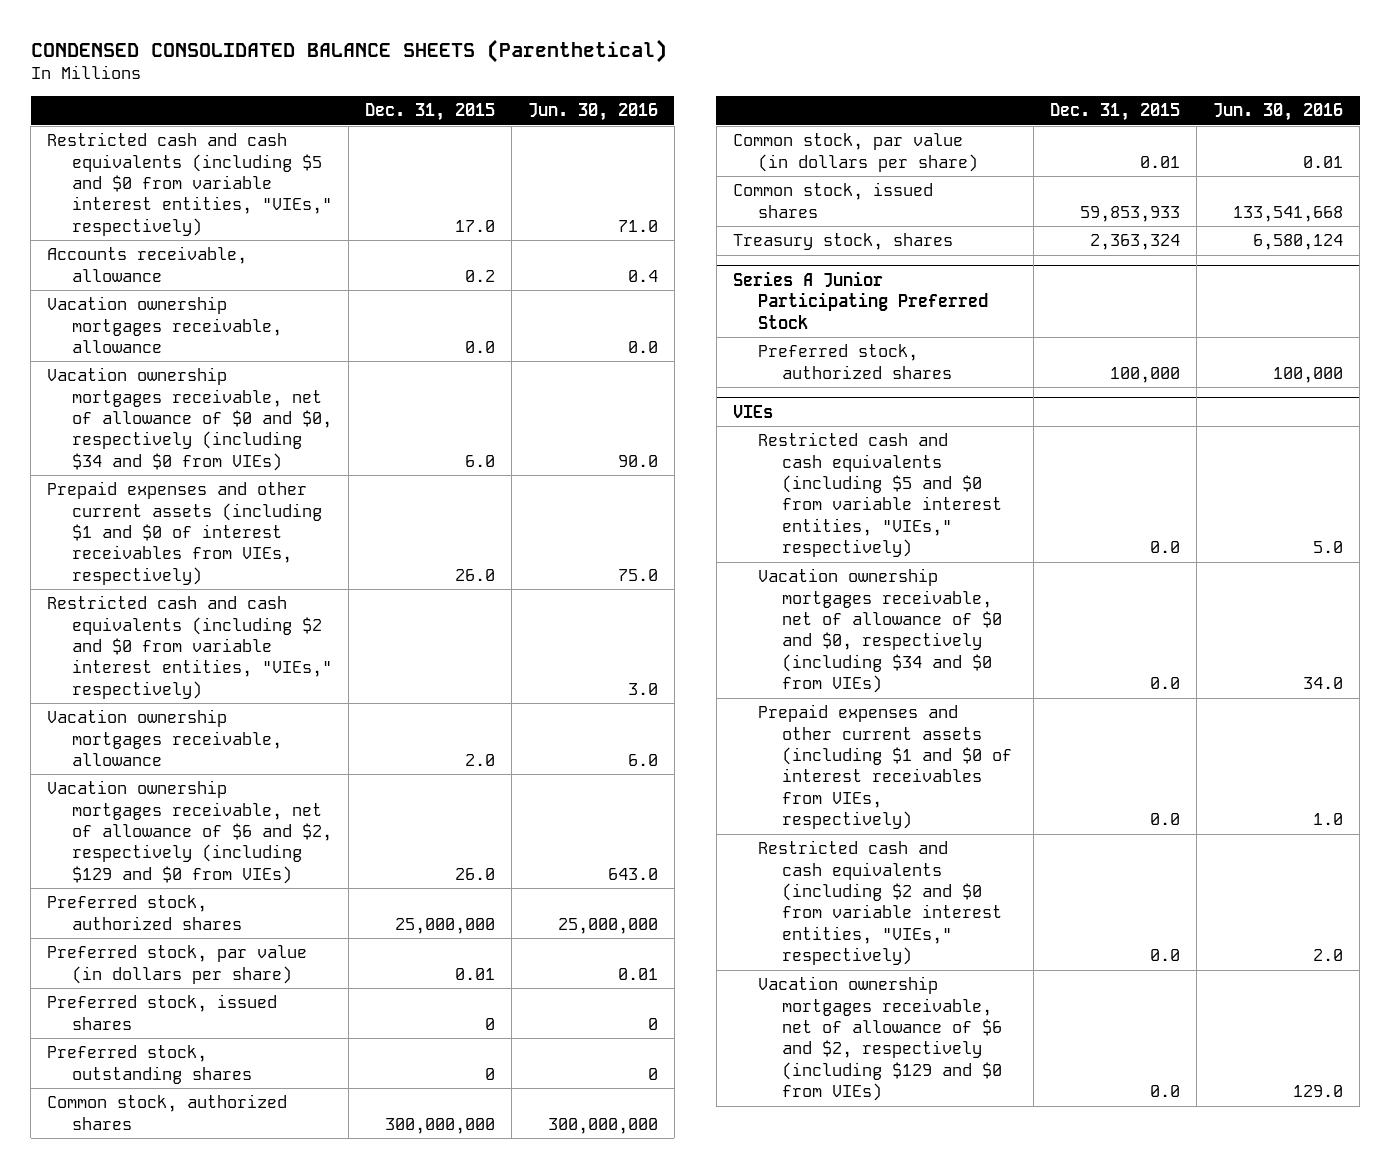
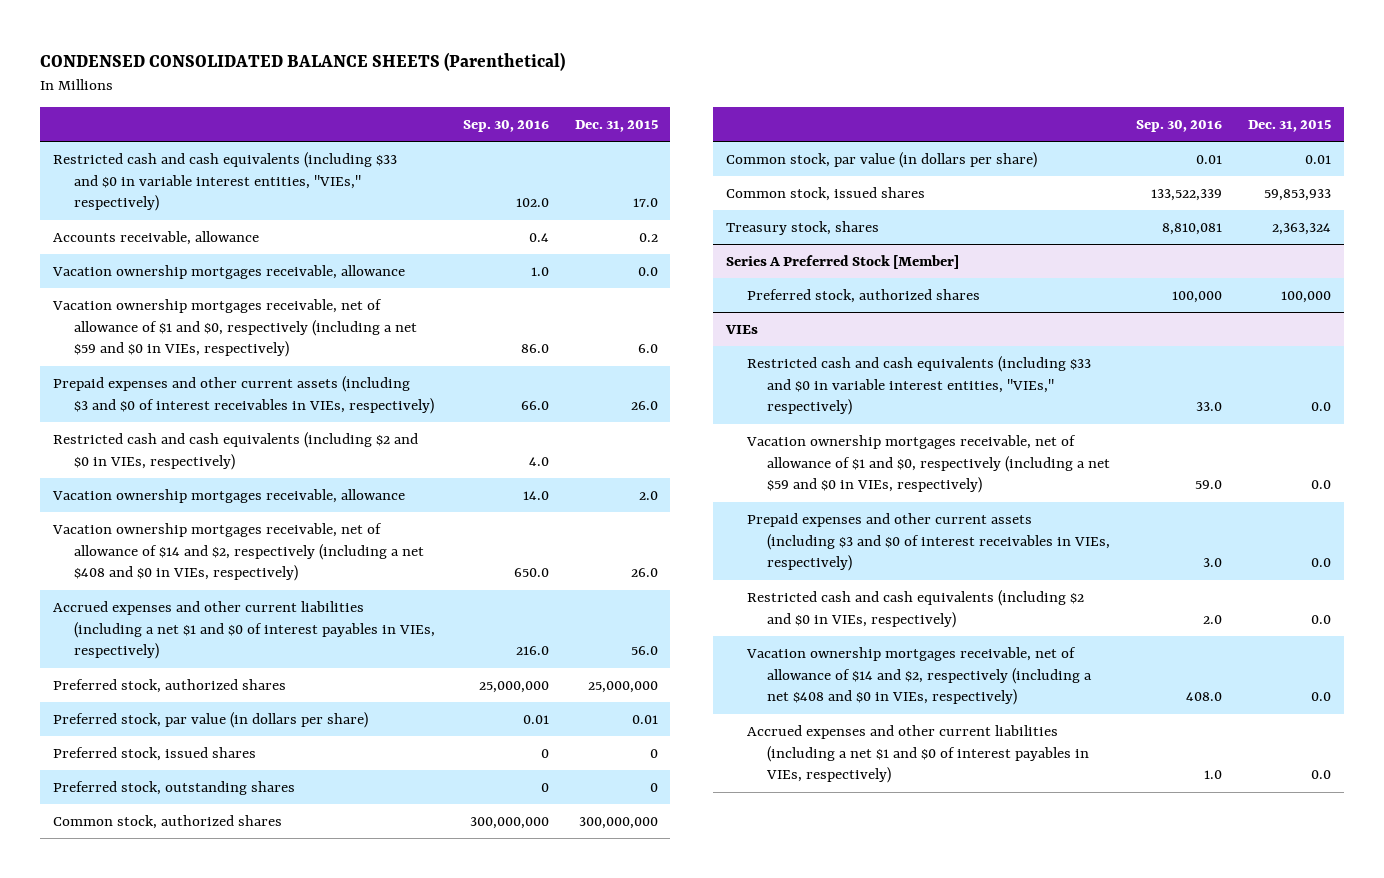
- | Dec. 31, 2015 | Jun. 30, 2016
+ | Sep. 30, 2016 | Dec. 31, 2015
- Restricted cash and cash equivalents (including $5 and $0 from variable interest entities, "VIEs," respectively) | 17.0 | 71.0
+ Restricted cash and cash equivalents (including $33 and $0 in variable interest entities, "VIEs," respectively) | 102.0 | 17.0
- Vacation ownership mortgages receivable, net of allowance of $0 and $0, respectively (including $34 and $0 from VIEs) | 6.0 | 90.0
- Prepaid expenses and other current assets (including $1 and $0 of interest receivables from VIEs, respectively) | 26.0 | 75.0
- Restricted cash and cash equivalents (including $2 and $0 from variable interest entities, "VIEs," respectively) | | 3.0
+ Vacation ownership mortgages receivable, net of allowance of $1 and $0, respectively (including a net $59 and $0 in VIEs, respectively) | 86.0 | 6.0
+ Prepaid expenses and other current assets (including $3 and $0 of interest receivables in VIEs, respectively) | 66.0 | 26.0
+ Restricted cash and cash equivalents (including $2 and $0 in VIEs, respectively) | 4.0 |
- Vacation ownership mortgages receivable, net of allowance of $6 and $2, respectively (including $129 and $0 from VIEs) | 26.0 | 643.0
+ Vacation ownership mortgages receivable, net of allowance of $14 and $2, respectively (including a net $408 and $0 in VIEs, respectively) | 650.0 | 26.0
+ Accrued expenses and other current liabilities (including a net $1 and $0 of interest payables in VIEs, respectively) | 216.0 | 56.0
- Series A Junior Participating Preferred Stock
+ Series A Preferred Stock [Member]
@ VIEs
- Restricted cash and cash equivalents (including $5 and $0 from variable interest entities, "VIEs," respectively) | 0.0 | 5.0
- Vacation ownership mortgages receivable, net of allowance of $0 and $0, respectively (including $34 and $0 from VIEs) | 0.0 | 34.0
- Prepaid expenses and other current assets (including $1 and $0 of interest receivables from VIEs, respectively) | 0.0 | 1.0
- Restricted cash and cash equivalents (including $2 and $0 from variable interest entities, "VIEs," respectively) | 0.0 | 2.0
- Vacation ownership mortgages receivable, net of allowance of $6 and $2, respectively (including $129 and $0 from VIEs) | 0.0 | 129.0
+ Restricted cash and cash equivalents (including $33 and $0 in variable interest entities, "VIEs," respectively) | 33.0 | 0.0
+ Vacation ownership mortgages receivable, net of allowance of $1 and $0, respectively (including a net $59 and $0 in VIEs, respectively) | 59.0 | 0.0
+ Prepaid expenses and other current assets (including $3 and $0 of interest receivables in VIEs, respectively) | 3.0 | 0.0
+ Restricted cash and cash equivalents (including $2 and $0 in VIEs, respectively) | 2.0 | 0.0
+ Vacation ownership mortgages receivable, net of allowance of $14 and $2, respectively (including a net $408 and $0 in VIEs, respectively) | 408.0 | 0.0
+ Accrued expenses and other current liabilities (including a net $1 and $0 of interest payables in VIEs, respectively) | 1.0 | 0.0

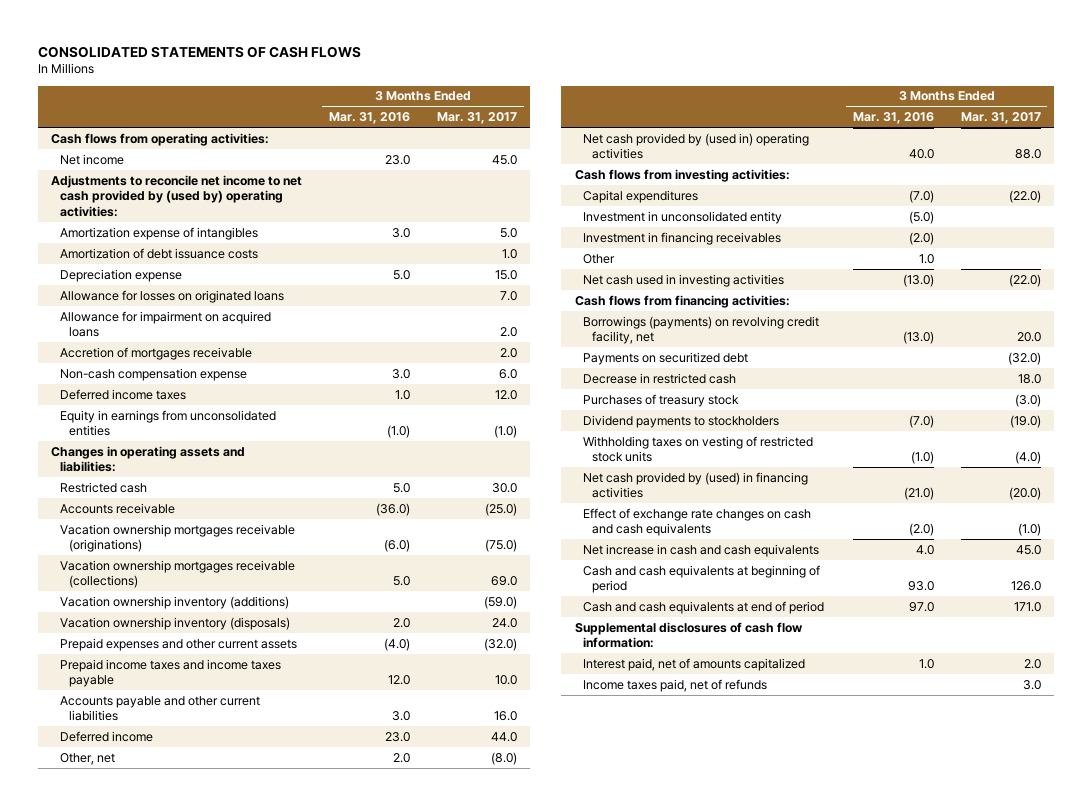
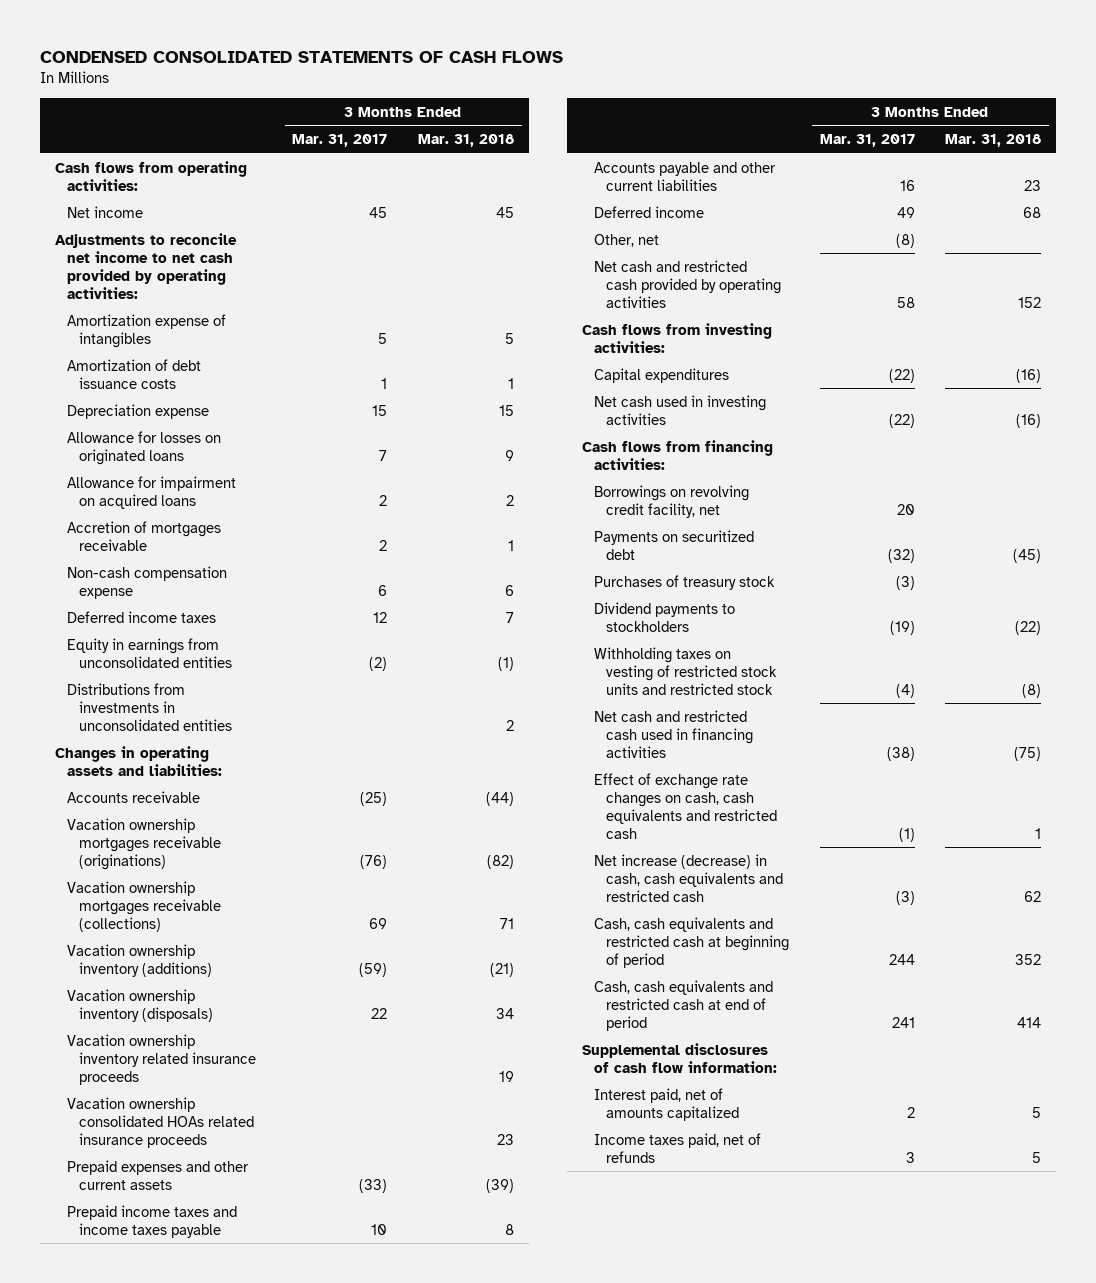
- CONSOLIDATED STATEMENTS OF CASH FLOWS
+ CONDENSED CONSOLIDATED STATEMENTS OF CASH FLOWS
- | 3 Months Ended Mar. 31, 2016 | 3 Months Ended Mar. 31, 2017
+ | 3 Months Ended Mar. 31, 2017 | 3 Months Ended Mar. 31, 2018
- Net income | 23.0 | 45.0
- Adjustments to reconcile net income to net cash provided by (used by) operating activities:
- Amortization expense of intangibles | 3.0 | 5.0
- Amortization of debt issuance costs | | 1.0
- Depreciation expense | 5.0 | 15.0
- Allowance for losses on originated loans | | 7.0
- Allowance for impairment on acquired loans | | 2.0
- Accretion of mortgages receivable | | 2.0
- Non-cash compensation expense | 3.0 | 6.0
- Deferred income taxes | 1.0 | 12.0
- Equity in earnings from unconsolidated entities | (1.0) | (1.0)
+ Net income | 45 | 45
+ Adjustments to reconcile net income to net cash provided by operating activities:
+ Amortization expense of intangibles | 5 | 5
+ Amortization of debt issuance costs | 1 | 1
+ Depreciation expense | 15 | 15
+ Allowance for losses on originated loans | 7 | 9
+ Allowance for impairment on acquired loans | 2 | 2
+ Accretion of mortgages receivable | 2 | 1
+ Non-cash compensation expense | 6 | 6
+ Deferred income taxes | 12 | 7
+ Equity in earnings from unconsolidated entities | (2) | (1)
+ Distributions from investments in unconsolidated entities | | 2
- Restricted cash | 5.0 | 30.0
- Accounts receivable | (36.0) | (25.0)
- Vacation ownership mortgages receivable (originations) | (6.0) | (75.0)
- Vacation ownership mortgages receivable (collections) | 5.0 | 69.0
- Vacation ownership inventory (additions) | | (59.0)
- Vacation ownership inventory (disposals) | 2.0 | 24.0
- Prepaid expenses and other current assets | (4.0) | (32.0)
- Prepaid income taxes and income taxes payable | 12.0 | 10.0
- Accounts payable and other current liabilities | 3.0 | 16.0
- Deferred income | 23.0 | 44.0
- Other, net | 2.0 | (8.0)
- Net cash provided by (used in) operating activities | 40.0 | 88.0
+ Accounts receivable | (25) | (44)
+ Vacation ownership mortgages receivable (originations) | (76) | (82)
+ Vacation ownership mortgages receivable (collections) | 69 | 71
+ Vacation ownership inventory (additions) | (59) | (21)
+ Vacation ownership inventory (disposals) | 22 | 34
+ Vacation ownership inventory related insurance proceeds | | 19
+ Vacation ownership consolidated HOAs related insurance proceeds | | 23
+ Prepaid expenses and other current assets | (33) | (39)
+ Prepaid income taxes and income taxes payable | 10 | 8
+ Accounts payable and other current liabilities | 16 | 23
+ Deferred income | 49 | 68
+ Other, net | (8) |
+ Net cash and restricted cash provided by operating activities | 58 | 152
- Capital expenditures | (7.0) | (22.0)
- Investment in unconsolidated entity | (5.0) |
- Investment in financing receivables | (2.0) |
- Other | 1.0 |
- Net cash used in investing activities | (13.0) | (22.0)
+ Capital expenditures | (22) | (16)
+ Net cash used in investing activities | (22) | (16)
- Borrowings (payments) on revolving credit facility, net | (13.0) | 20.0
- Payments on securitized debt | | (32.0)
- Decrease in restricted cash | | 18.0
- Purchases of treasury stock | | (3.0)
- Dividend payments to stockholders | (7.0) | (19.0)
- Withholding taxes on vesting of restricted stock units | (1.0) | (4.0)
- Net cash provided by (used) in financing activities | (21.0) | (20.0)
- Effect of exchange rate changes on cash and cash equivalents | (2.0) | (1.0)
- Net increase in cash and cash equivalents | 4.0 | 45.0
- Cash and cash equivalents at beginning of period | 93.0 | 126.0
- Cash and cash equivalents at end of period | 97.0 | 171.0
+ Borrowings on revolving credit facility, net | 20 |
+ Payments on securitized debt | (32) | (45)
+ Purchases of treasury stock | (3) |
+ Dividend payments to stockholders | (19) | (22)
+ Withholding taxes on vesting of restricted stock units and restricted stock | (4) | (8)
+ Net cash and restricted cash used in financing activities | (38) | (75)
+ Effect of exchange rate changes on cash, cash equivalents and restricted cash | (1) | 1
+ Net increase (decrease) in cash, cash equivalents and restricted cash | (3) | 62
+ Cash, cash equivalents and restricted cash at beginning of period | 244 | 352
+ Cash, cash equivalents and restricted cash at end of period | 241 | 414
- Interest paid, net of amounts capitalized | 1.0 | 2.0
- Income taxes paid, net of refunds | | 3.0
+ Interest paid, net of amounts capitalized | 2 | 5
+ Income taxes paid, net of refunds | 3 | 5

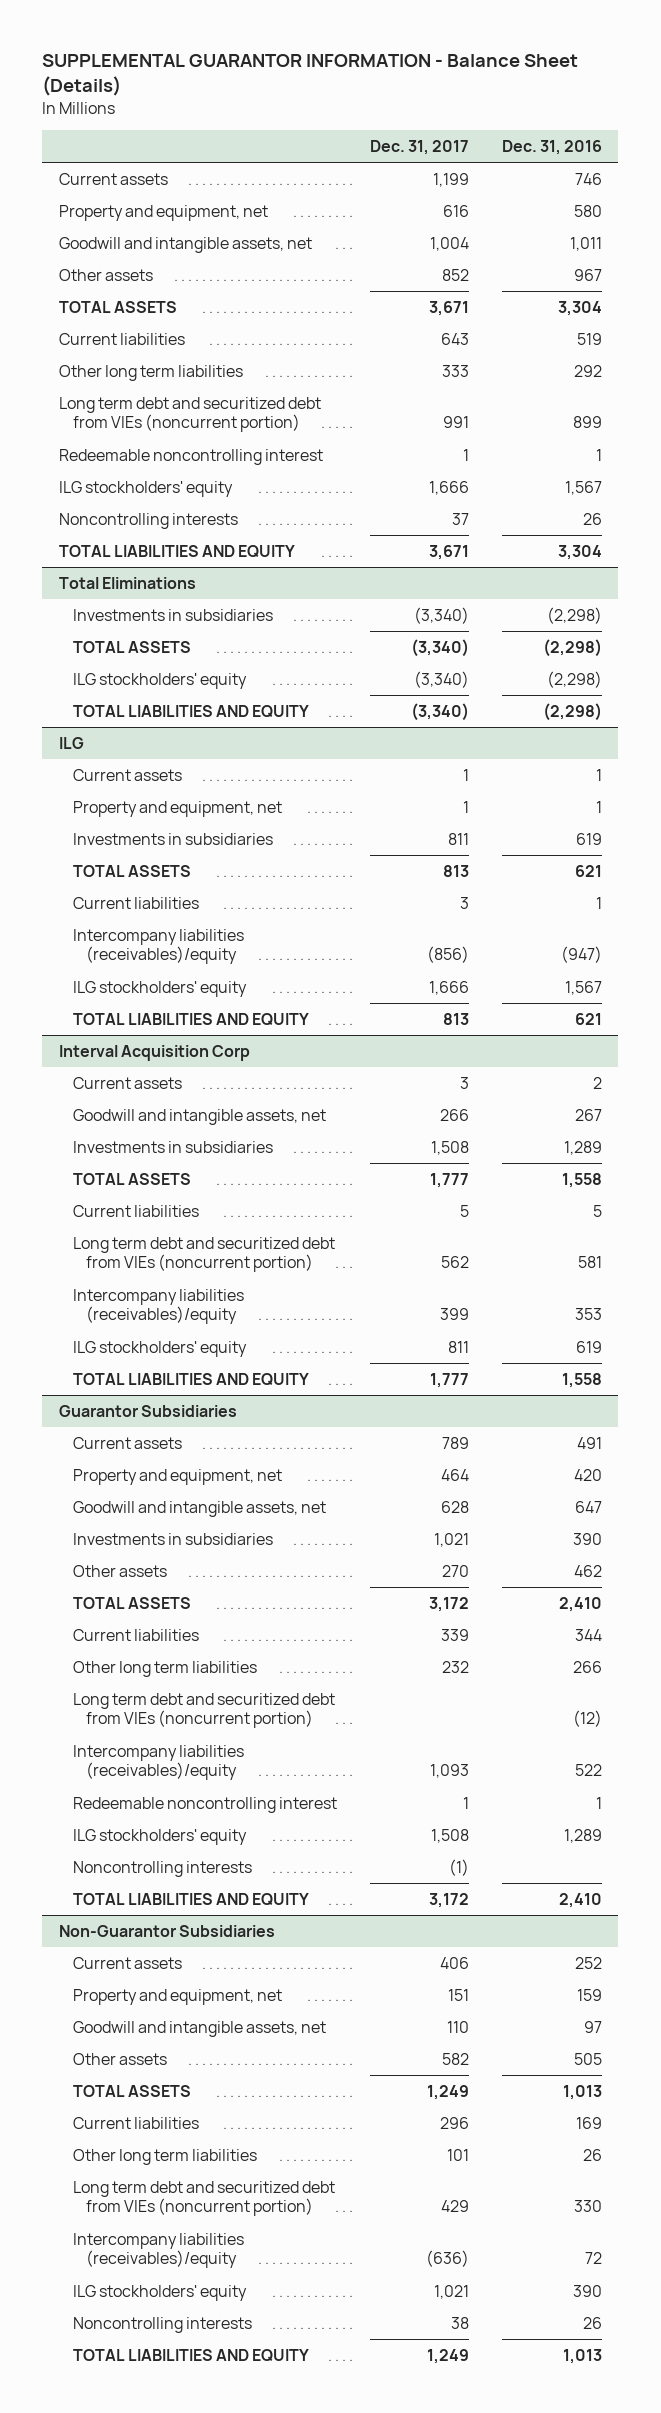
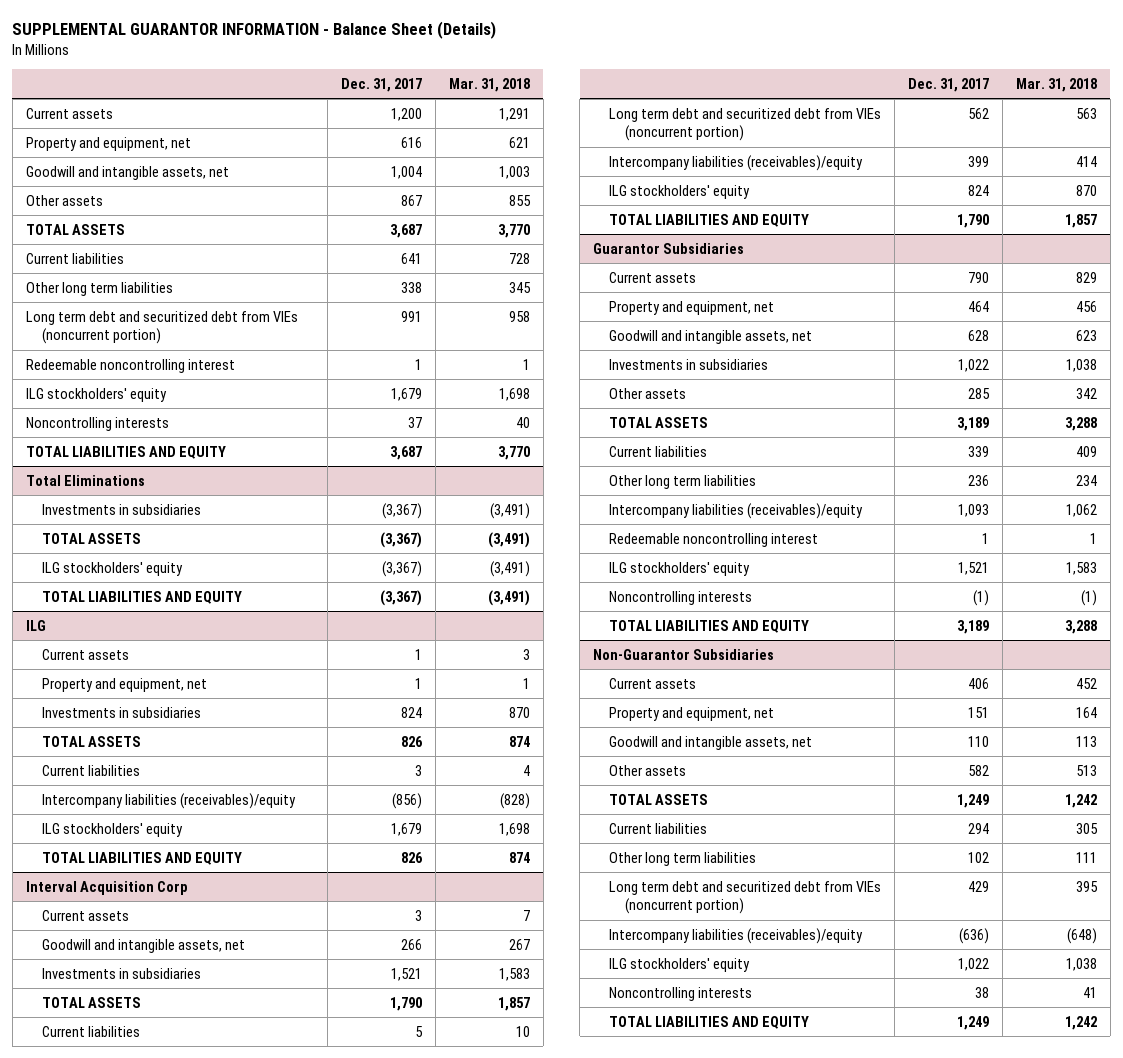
- | Dec. 31, 2017 | Dec. 31, 2016
+ | Dec. 31, 2017 | Mar. 31, 2018
- Current assets | 1,199 | 746
+ Current assets | 1,200 | 1,291
- Other assets | 852 | 967
- TOTAL ASSETS | 3,671 | 3,304
- Current liabilities | 643 | 519
- Other long term liabilities | 333 | 292
+ Other assets | 867 | 855
+ TOTAL ASSETS | 3,687 | 3,770
+ Current liabilities | 641 | 728
+ Other long term liabilities | 338 | 345
- ILG stockholders' equity | 1,666 | 1,567
+ ILG stockholders' equity | 1,679 | 1,698
- TOTAL LIABILITIES AND EQUITY | 3,671 | 3,304
+ TOTAL LIABILITIES AND EQUITY | 3,687 | 3,770
@ Total Eliminations
- Investments in subsidiaries | (3,340) | (2,298)
- TOTAL ASSETS | (3,340) | (2,298)
- ILG stockholders' equity | (3,340) | (2,298)
- TOTAL LIABILITIES AND EQUITY | (3,340) | (2,298)
+ Investments in subsidiaries | (3,367) | (3,491)
+ TOTAL ASSETS | (3,367) | (3,491)
+ ILG stockholders' equity | (3,367) | (3,491)
+ TOTAL LIABILITIES AND EQUITY | (3,367) | (3,491)
@ ILG
- Investments in subsidiaries | 811 | 619
- TOTAL ASSETS | 813 | 621
+ Investments in subsidiaries | 824 | 870
+ TOTAL ASSETS | 826 | 874
- ILG stockholders' equity | 1,666 | 1,567
- TOTAL LIABILITIES AND EQUITY | 813 | 621
+ ILG stockholders' equity | 1,679 | 1,698
+ TOTAL LIABILITIES AND EQUITY | 826 | 874
@ Interval Acquisition Corp
- Investments in subsidiaries | 1,508 | 1,289
- TOTAL ASSETS | 1,777 | 1,558
+ Investments in subsidiaries | 1,521 | 1,583
+ TOTAL ASSETS | 1,790 | 1,857
- ILG stockholders' equity | 811 | 619
- TOTAL LIABILITIES AND EQUITY | 1,777 | 1,558
+ ILG stockholders' equity | 824 | 870
+ TOTAL LIABILITIES AND EQUITY | 1,790 | 1,857
@ Guarantor Subsidiaries
- Current assets | 789 | 491
+ Current assets | 790 | 829
- Investments in subsidiaries | 1,021 | 390
- Other assets | 270 | 462
- TOTAL ASSETS | 3,172 | 2,410
+ Investments in subsidiaries | 1,022 | 1,038
+ Other assets | 285 | 342
+ TOTAL ASSETS | 3,189 | 3,288
- Other long term liabilities | 232 | 266
- Long term debt and securitized debt from VIEs (noncurrent portion) | | (12)
+ Other long term liabilities | 236 | 234
- ILG stockholders' equity | 1,508 | 1,289
+ ILG stockholders' equity | 1,521 | 1,583
- TOTAL LIABILITIES AND EQUITY | 3,172 | 2,410
+ TOTAL LIABILITIES AND EQUITY | 3,189 | 3,288
@ Non-Guarantor Subsidiaries
- Current liabilities | 296 | 169
- Other long term liabilities | 101 | 26
+ Current liabilities | 294 | 305
+ Other long term liabilities | 102 | 111
- ILG stockholders' equity | 1,021 | 390
+ ILG stockholders' equity | 1,022 | 1,038

